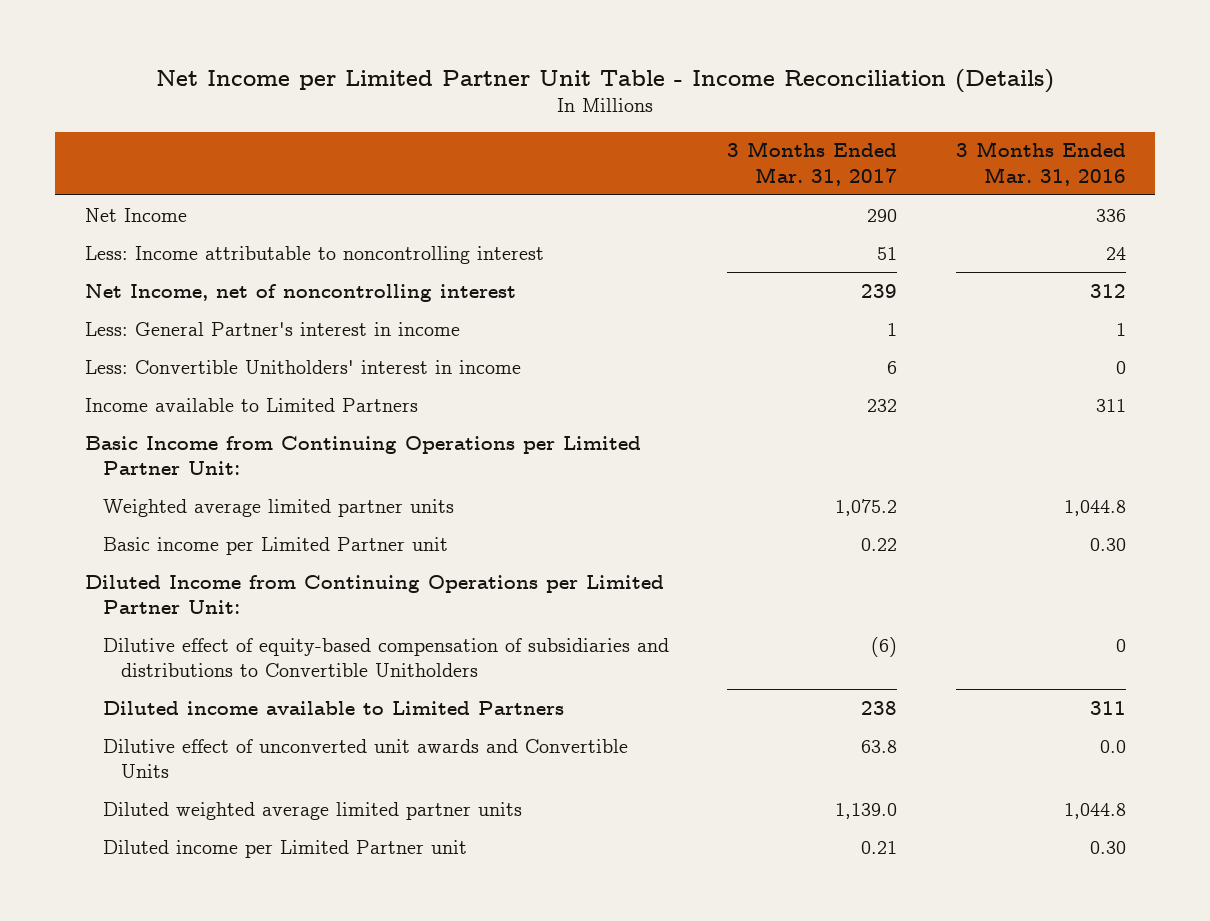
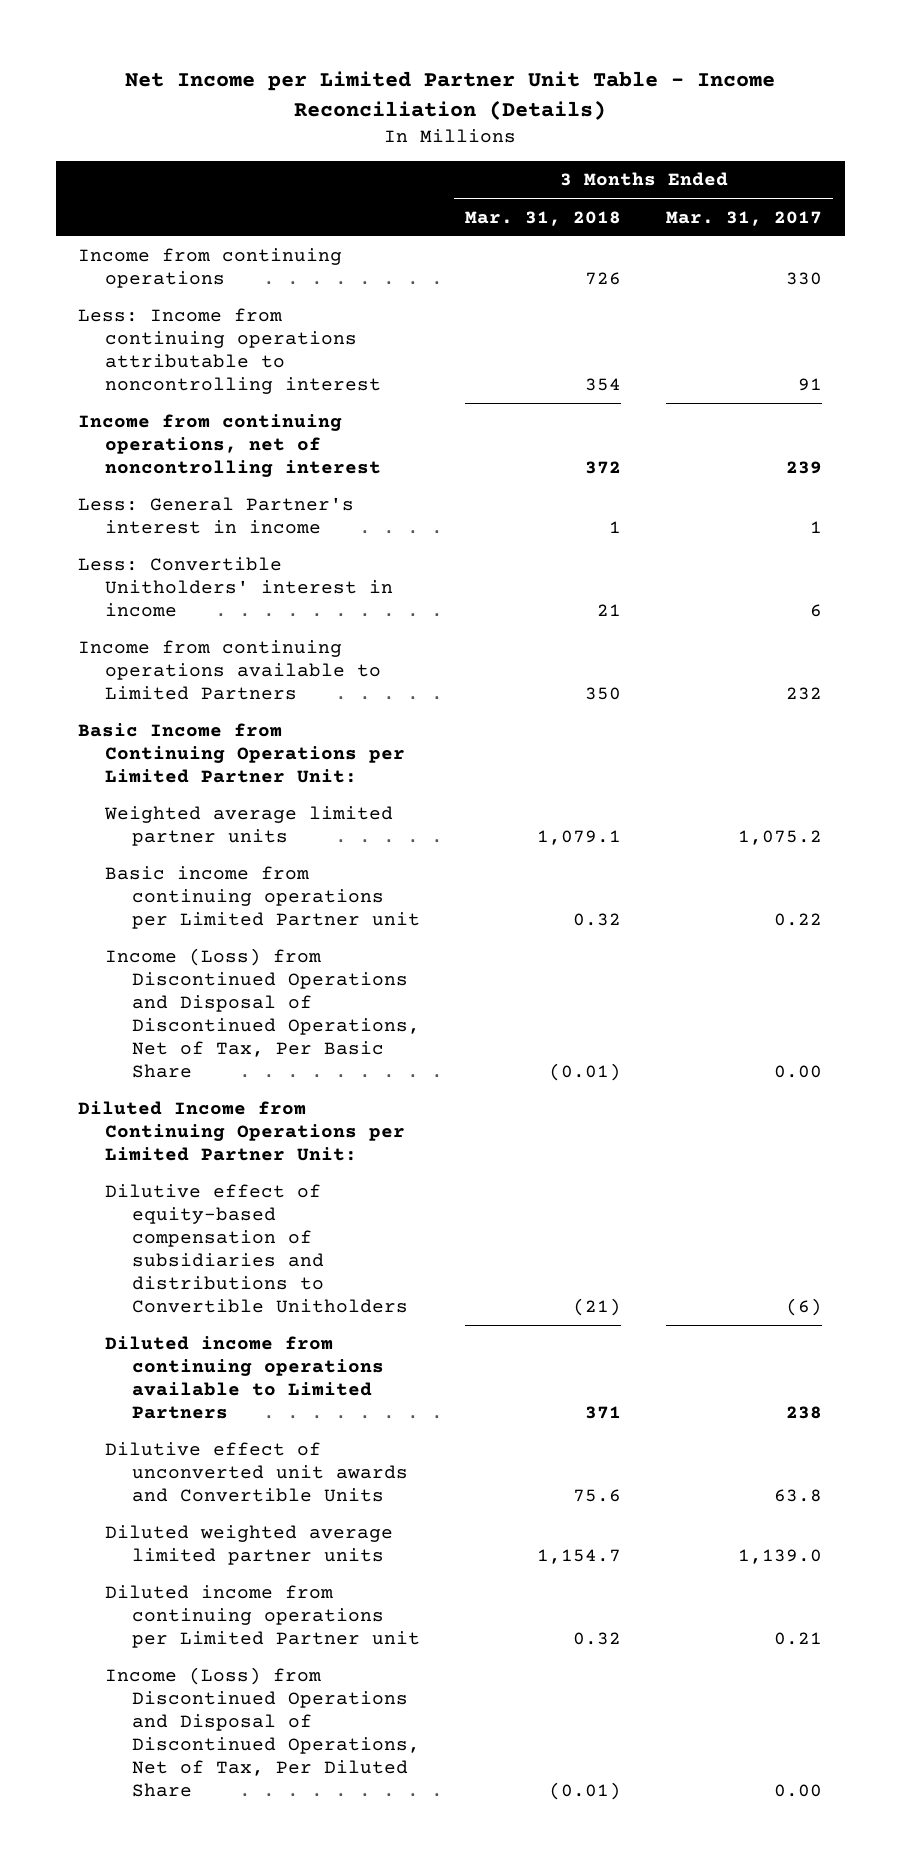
- | 3 Months Ended Mar. 31, 2017 | 3 Months Ended Mar. 31, 2016
+ | 3 Months Ended Mar. 31, 2018 | 3 Months Ended Mar. 31, 2017
- Net Income | 290 | 336
- Less: Income attributable to noncontrolling interest | 51 | 24
- Net Income, net of noncontrolling interest | 239 | 312
+ Income from continuing operations | 726 | 330
+ Less: Income from continuing operations attributable to noncontrolling interest | 354 | 91
+ Income from continuing operations, net of noncontrolling interest | 372 | 239
- Income available to Limited Partners | 232 | 311
+ Income from continuing operations available to Limited Partners | 350 | 232
- Basic income per Limited Partner unit | 0.22 | 0.30
+ Basic income from continuing operations per Limited Partner unit | 0.32 | 0.22
+ Income (Loss) from Discontinued Operations and Disposal of Discontinued Operations, Net of Tax, Per Basic Share | (0.01) | 0.00
- Diluted income available to Limited Partners | 238 | 311
+ Diluted income from continuing operations available to Limited Partners | 371 | 238
- Diluted income per Limited Partner unit | 0.21 | 0.30
+ Diluted income from continuing operations per Limited Partner unit | 0.32 | 0.21
+ Income (Loss) from Discontinued Operations and Disposal of Discontinued Operations, Net of Tax, Per Diluted Share | (0.01) | 0.00

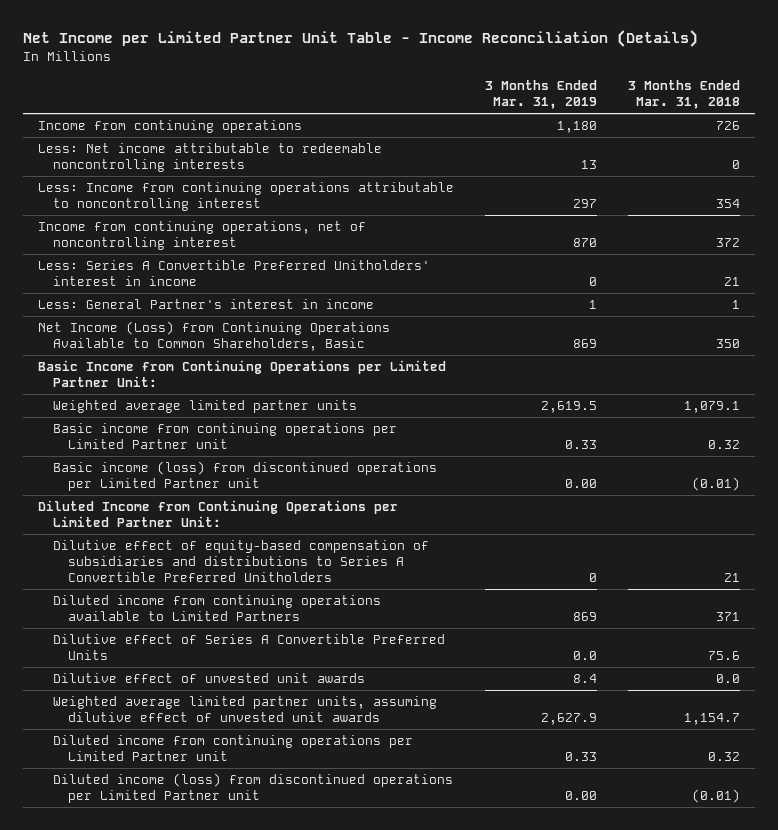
- | 3 Months Ended Mar. 31, 2018 | 3 Months Ended Mar. 31, 2017
+ | 3 Months Ended Mar. 31, 2019 | 3 Months Ended Mar. 31, 2018
+ Less: Net income attributable to redeemable noncontrolling interests | 13 | 0
+ Less: Series A Convertible Preferred Unitholders' interest in income | 0 | 21
- Less: Convertible Unitholders' interest in income | 21 | 6
- Income from continuing operations available to Limited Partners | 350 | 232
+ Net Income (Loss) from Continuing Operations Available to Common Shareholders, Basic | 869 | 350
- Income (Loss) from Discontinued Operations and Disposal of Discontinued Operations, Net of Tax, Per Basic Share | (0.01) | 0.00
+ Basic income (loss) from discontinued operations per Limited Partner unit | 0.00 | (0.01)
- Dilutive effect of equity-based compensation of subsidiaries and distributions to Convertible Unitholders | (21) | (6)
+ Dilutive effect of equity-based compensation of subsidiaries and distributions to Series A Convertible Preferred Unitholders | 0 | 21
- Dilutive effect of unconverted unit awards and Convertible Units | 75.6 | 63.8
- Diluted weighted average limited partner units | 1,154.7 | 1,139.0
+ Dilutive effect of Series A Convertible Preferred Units | 0.0 | 75.6
+ Dilutive effect of unvested unit awards | 8.4 | 0.0
+ Weighted average limited partner units, assuming dilutive effect of unvested unit awards | 2,627.9 | 1,154.7
- Income (Loss) from Discontinued Operations and Disposal of Discontinued Operations, Net of Tax, Per Diluted Share | (0.01) | 0.00
+ Diluted income (loss) from discontinued operations per Limited Partner unit | 0.00 | (0.01)

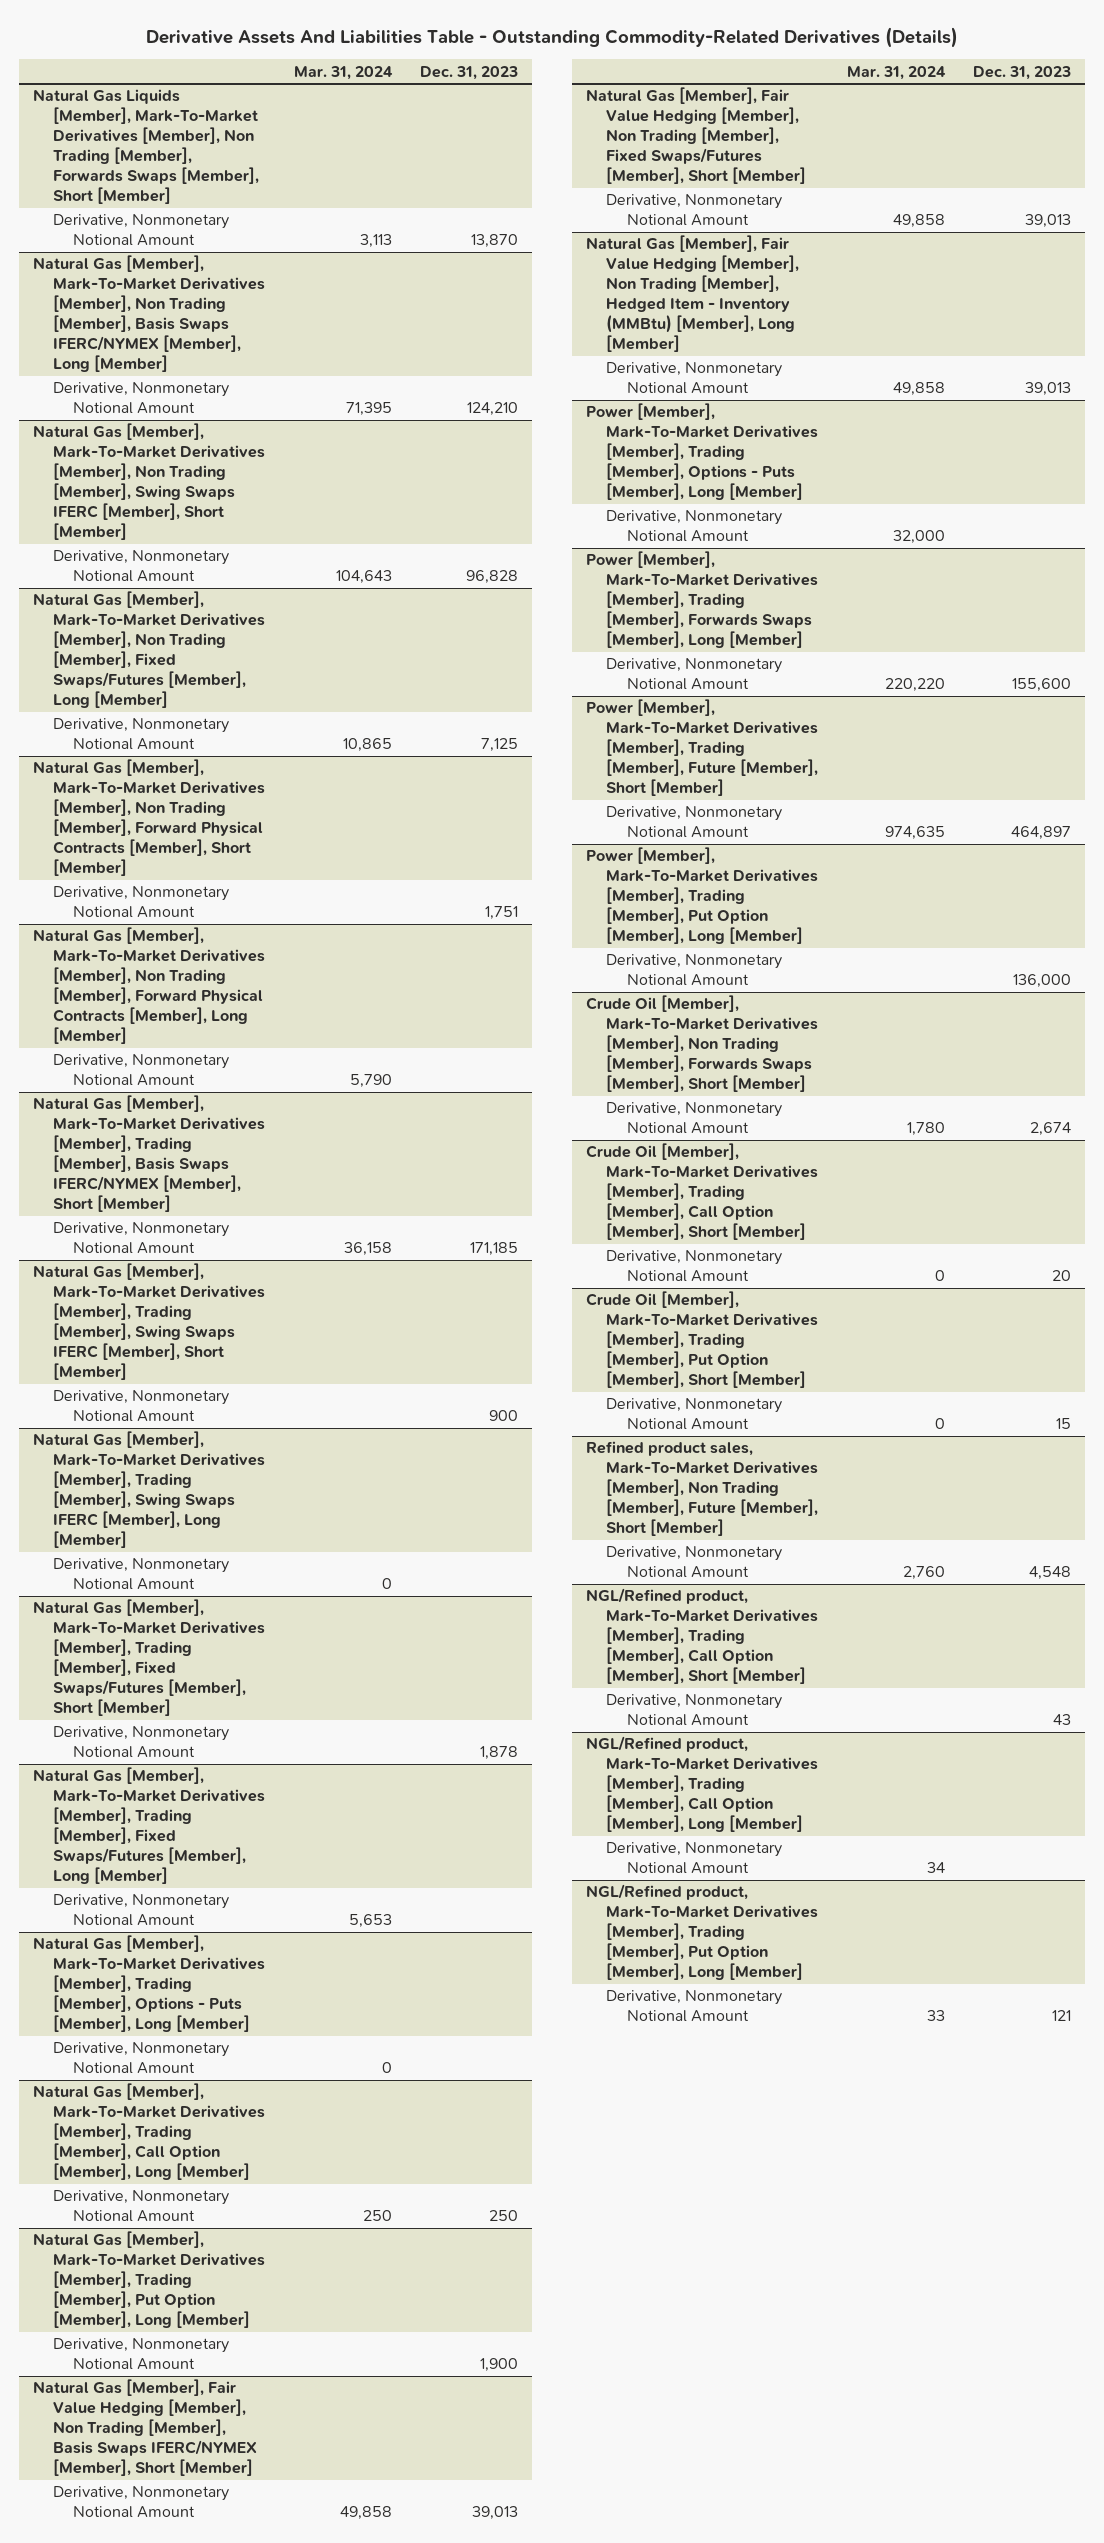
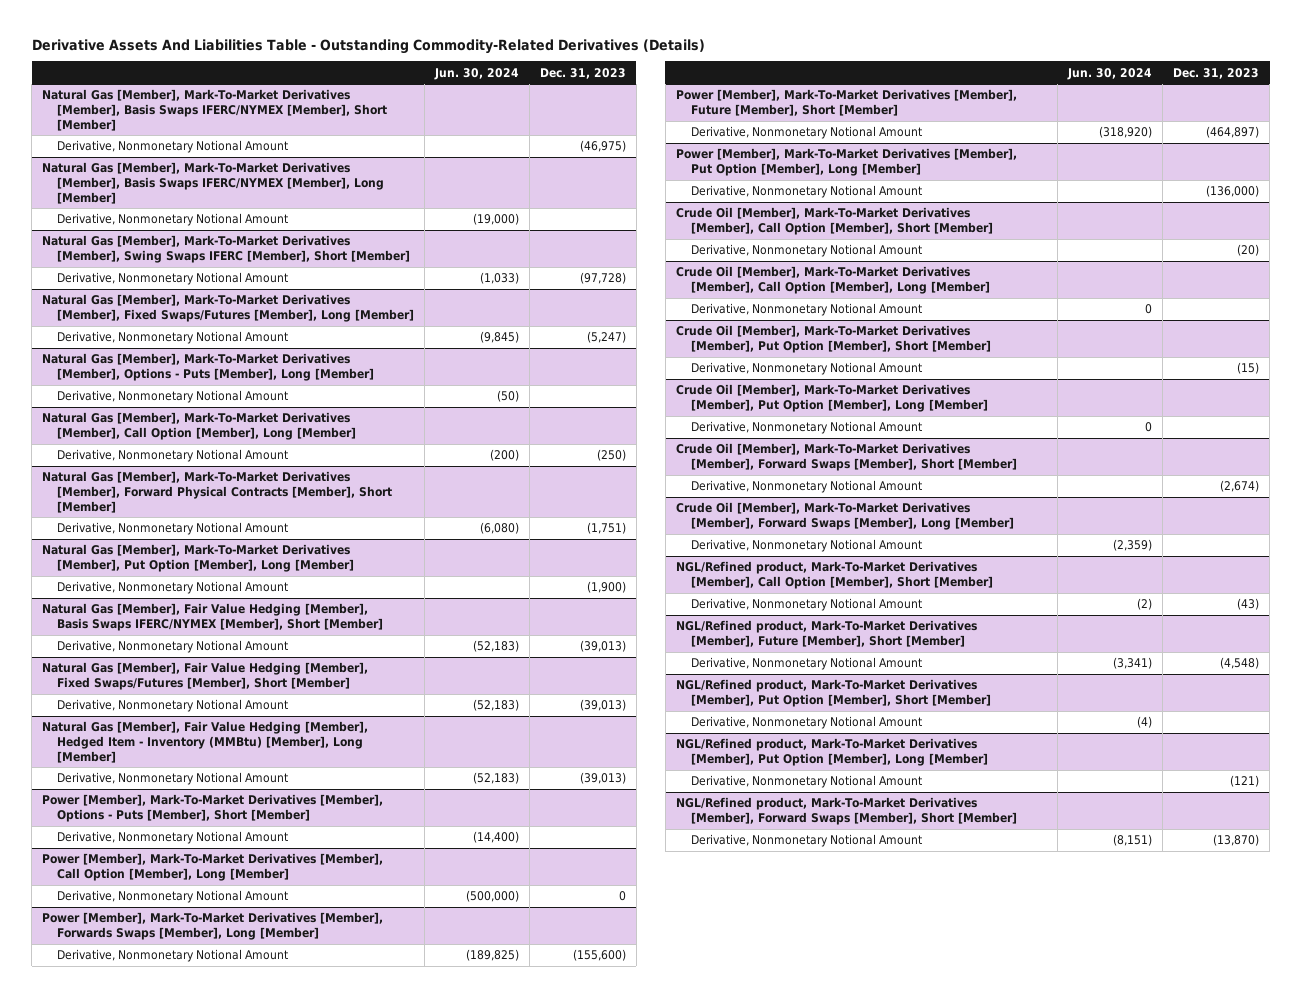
- | Mar. 31, 2024 | Dec. 31, 2023
+ | Jun. 30, 2024 | Dec. 31, 2023
- Natural Gas Liquids [Member], Mark-To-Market Derivatives [Member], Non Trading [Member], Forwards Swaps [Member], Short [Member]
- Derivative, Nonmonetary Notional Amount | 3,113 | 13,870
- Natural Gas [Member], Mark-To-Market Derivatives [Member], Non Trading [Member], Basis Swaps IFERC/NYMEX [Member], Long [Member]
- Derivative, Nonmonetary Notional Amount | 71,395 | 124,210
- Natural Gas [Member], Mark-To-Market Derivatives [Member], Non Trading [Member], Swing Swaps IFERC [Member], Short [Member]
- Derivative, Nonmonetary Notional Amount | 104,643 | 96,828
- Natural Gas [Member], Mark-To-Market Derivatives [Member], Non Trading [Member], Fixed Swaps/Futures [Member], Long [Member]
- Derivative, Nonmonetary Notional Amount | 10,865 | 7,125
- Natural Gas [Member], Mark-To-Market Derivatives [Member], Non Trading [Member], Forward Physical Contracts [Member], Short [Member]
- Derivative, Nonmonetary Notional Amount | | 1,751
- Natural Gas [Member], Mark-To-Market Derivatives [Member], Non Trading [Member], Forward Physical Contracts [Member], Long [Member]
+ Natural Gas [Member], Mark-To-Market Derivatives [Member], Basis Swaps IFERC/NYMEX [Member], Short [Member]
+ Derivative, Nonmonetary Notional Amount | | (46,975)
+ Natural Gas [Member], Mark-To-Market Derivatives [Member], Basis Swaps IFERC/NYMEX [Member], Long [Member]
- Natural Gas [Member], Mark-To-Market Derivatives [Member], Trading [Member], Basis Swaps IFERC/NYMEX [Member], Short [Member]
- Derivative, Nonmonetary Notional Amount | 36,158 | 171,185
- Natural Gas [Member], Mark-To-Market Derivatives [Member], Trading [Member], Swing Swaps IFERC [Member], Short [Member]
- Derivative, Nonmonetary Notional Amount | | 900
- Natural Gas [Member], Mark-To-Market Derivatives [Member], Trading [Member], Swing Swaps IFERC [Member], Long [Member]
+ Natural Gas [Member], Mark-To-Market Derivatives [Member], Swing Swaps IFERC [Member], Short [Member]
+ Derivative, Nonmonetary Notional Amount | (1,033) | (97,728)
+ Natural Gas [Member], Mark-To-Market Derivatives [Member], Fixed Swaps/Futures [Member], Long [Member]
+ Derivative, Nonmonetary Notional Amount | (9,845) | (5,247)
+ Natural Gas [Member], Mark-To-Market Derivatives [Member], Options - Puts [Member], Long [Member]
- Natural Gas [Member], Mark-To-Market Derivatives [Member], Trading [Member], Fixed Swaps/Futures [Member], Short [Member]
- Derivative, Nonmonetary Notional Amount | | 1,878
- Natural Gas [Member], Mark-To-Market Derivatives [Member], Trading [Member], Fixed Swaps/Futures [Member], Long [Member]
+ Natural Gas [Member], Mark-To-Market Derivatives [Member], Call Option [Member], Long [Member]
+ Derivative, Nonmonetary Notional Amount | (200) | (250)
+ Natural Gas [Member], Mark-To-Market Derivatives [Member], Forward Physical Contracts [Member], Short [Member]
+ Derivative, Nonmonetary Notional Amount | (6,080) | (1,751)
+ Natural Gas [Member], Mark-To-Market Derivatives [Member], Put Option [Member], Long [Member]
+ Derivative, Nonmonetary Notional Amount | | (1,900)
+ Natural Gas [Member], Fair Value Hedging [Member], Basis Swaps IFERC/NYMEX [Member], Short [Member]
+ Derivative, Nonmonetary Notional Amount | (52,183) | (39,013)
+ Natural Gas [Member], Fair Value Hedging [Member], Fixed Swaps/Futures [Member], Short [Member]
+ Derivative, Nonmonetary Notional Amount | (52,183) | (39,013)
+ Natural Gas [Member], Fair Value Hedging [Member], Hedged Item - Inventory (MMBtu) [Member], Long [Member]
+ Derivative, Nonmonetary Notional Amount | (52,183) | (39,013)
+ Power [Member], Mark-To-Market Derivatives [Member], Options - Puts [Member], Short [Member]
- Natural Gas [Member], Mark-To-Market Derivatives [Member], Trading [Member], Options - Puts [Member], Long [Member]
+ Power [Member], Mark-To-Market Derivatives [Member], Call Option [Member], Long [Member]
+ Derivative, Nonmonetary Notional Amount | (500,000) | 0
+ Power [Member], Mark-To-Market Derivatives [Member], Forwards Swaps [Member], Long [Member]
+ Derivative, Nonmonetary Notional Amount | (189,825) | (155,600)
+ Power [Member], Mark-To-Market Derivatives [Member], Future [Member], Short [Member]
+ Derivative, Nonmonetary Notional Amount | (318,920) | (464,897)
+ Power [Member], Mark-To-Market Derivatives [Member], Put Option [Member], Long [Member]
+ Derivative, Nonmonetary Notional Amount | | (136,000)
+ Crude Oil [Member], Mark-To-Market Derivatives [Member], Call Option [Member], Short [Member]
+ Derivative, Nonmonetary Notional Amount | | (20)
+ Crude Oil [Member], Mark-To-Market Derivatives [Member], Call Option [Member], Long [Member]
- Natural Gas [Member], Mark-To-Market Derivatives [Member], Trading [Member], Call Option [Member], Long [Member]
- Derivative, Nonmonetary Notional Amount | 250 | 250
- Natural Gas [Member], Mark-To-Market Derivatives [Member], Trading [Member], Put Option [Member], Long [Member]
- Derivative, Nonmonetary Notional Amount | | 1,900
- Natural Gas [Member], Fair Value Hedging [Member], Non Trading [Member], Basis Swaps IFERC/NYMEX [Member], Short [Member]
- Derivative, Nonmonetary Notional Amount | 49,858 | 39,013
- Natural Gas [Member], Fair Value Hedging [Member], Non Trading [Member], Fixed Swaps/Futures [Member], Short [Member]
- Derivative, Nonmonetary Notional Amount | 49,858 | 39,013
- Natural Gas [Member], Fair Value Hedging [Member], Non Trading [Member], Hedged Item - Inventory (MMBtu) [Member], Long [Member]
- Derivative, Nonmonetary Notional Amount | 49,858 | 39,013
- Power [Member], Mark-To-Market Derivatives [Member], Trading [Member], Options - Puts [Member], Long [Member]
+ Crude Oil [Member], Mark-To-Market Derivatives [Member], Put Option [Member], Short [Member]
+ Derivative, Nonmonetary Notional Amount | | (15)
+ Crude Oil [Member], Mark-To-Market Derivatives [Member], Put Option [Member], Long [Member]
- Power [Member], Mark-To-Market Derivatives [Member], Trading [Member], Forwards Swaps [Member], Long [Member]
- Derivative, Nonmonetary Notional Amount | 220,220 | 155,600
- Power [Member], Mark-To-Market Derivatives [Member], Trading [Member], Future [Member], Short [Member]
- Derivative, Nonmonetary Notional Amount | 974,635 | 464,897
- Power [Member], Mark-To-Market Derivatives [Member], Trading [Member], Put Option [Member], Long [Member]
- Derivative, Nonmonetary Notional Amount | | 136,000
- Crude Oil [Member], Mark-To-Market Derivatives [Member], Non Trading [Member], Forwards Swaps [Member], Short [Member]
- Derivative, Nonmonetary Notional Amount | 1,780 | 2,674
- Crude Oil [Member], Mark-To-Market Derivatives [Member], Trading [Member], Call Option [Member], Short [Member]
- Derivative, Nonmonetary Notional Amount | 0 | 20
- Crude Oil [Member], Mark-To-Market Derivatives [Member], Trading [Member], Put Option [Member], Short [Member]
- Derivative, Nonmonetary Notional Amount | 0 | 15
- Refined product sales, Mark-To-Market Derivatives [Member], Non Trading [Member], Future [Member], Short [Member]
- Derivative, Nonmonetary Notional Amount | 2,760 | 4,548
- NGL/Refined product, Mark-To-Market Derivatives [Member], Trading [Member], Call Option [Member], Short [Member]
- Derivative, Nonmonetary Notional Amount | | 43
- NGL/Refined product, Mark-To-Market Derivatives [Member], Trading [Member], Call Option [Member], Long [Member]
+ Crude Oil [Member], Mark-To-Market Derivatives [Member], Forward Swaps [Member], Short [Member]
+ Derivative, Nonmonetary Notional Amount | | (2,674)
+ Crude Oil [Member], Mark-To-Market Derivatives [Member], Forward Swaps [Member], Long [Member]
- NGL/Refined product, Mark-To-Market Derivatives [Member], Trading [Member], Put Option [Member], Long [Member]
- Derivative, Nonmonetary Notional Amount | 33 | 121
+ NGL/Refined product, Mark-To-Market Derivatives [Member], Call Option [Member], Short [Member]
+ Derivative, Nonmonetary Notional Amount | (2) | (43)
+ NGL/Refined product, Mark-To-Market Derivatives [Member], Future [Member], Short [Member]
+ Derivative, Nonmonetary Notional Amount | (3,341) | (4,548)
+ NGL/Refined product, Mark-To-Market Derivatives [Member], Put Option [Member], Short [Member]
+ Derivative, Nonmonetary Notional Amount | (4) |
+ NGL/Refined product, Mark-To-Market Derivatives [Member], Put Option [Member], Long [Member]
+ Derivative, Nonmonetary Notional Amount | | (121)
+ NGL/Refined product, Mark-To-Market Derivatives [Member], Forward Swaps [Member], Short [Member]
+ Derivative, Nonmonetary Notional Amount | (8,151) | (13,870)

